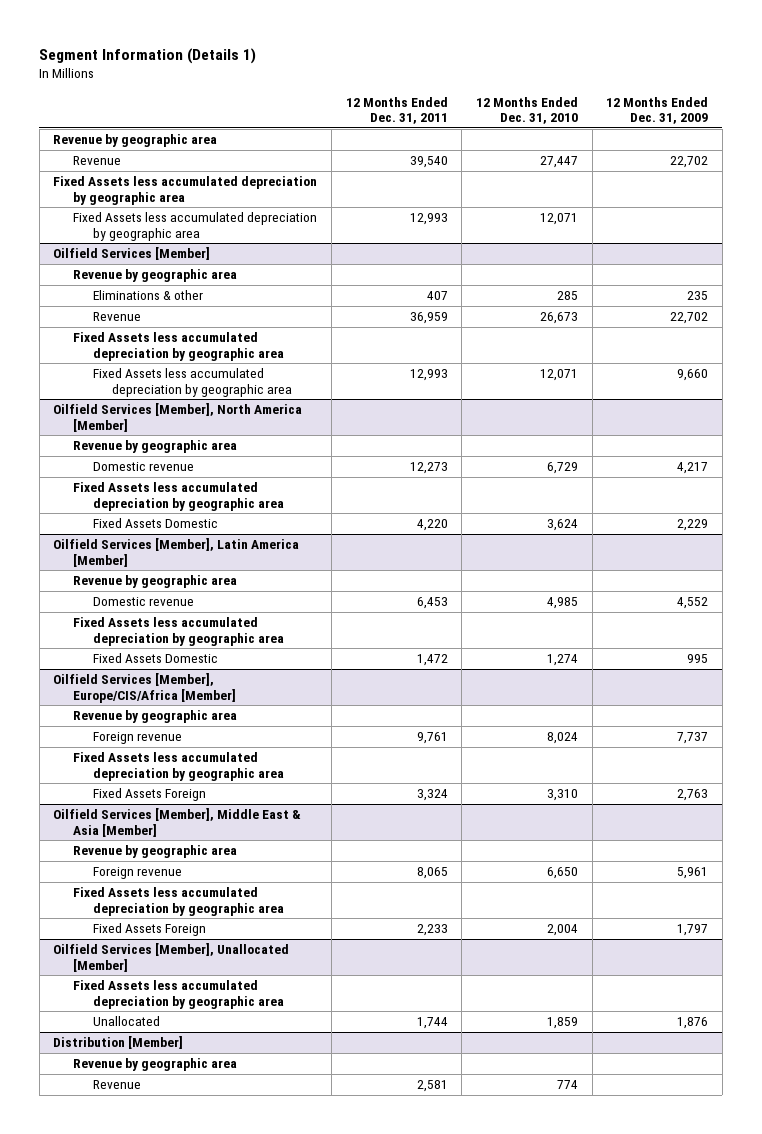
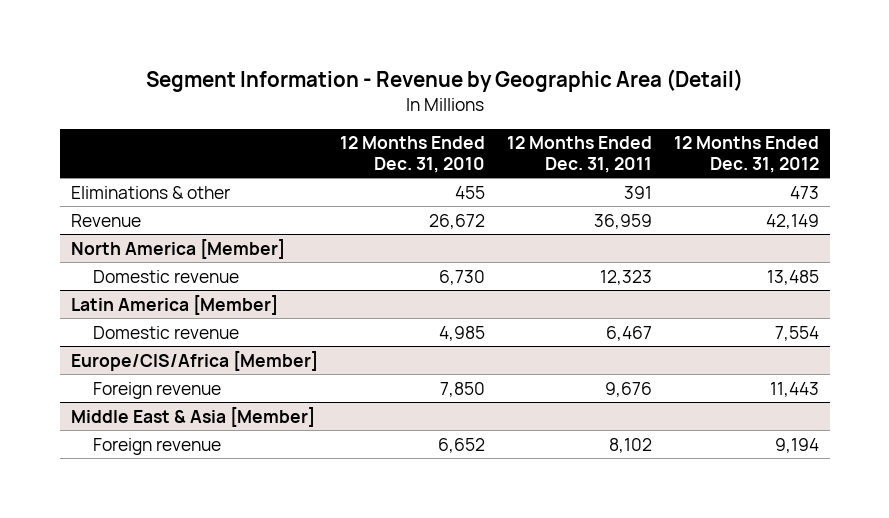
- Segment Information (Details 1)
+ Segment Information - Revenue by Geographic Area (Detail)
- | 12 Months Ended Dec. 31, 2011 | 12 Months Ended Dec. 31, 2010 | 12 Months Ended Dec. 31, 2009
+ | 12 Months Ended Dec. 31, 2010 | 12 Months Ended Dec. 31, 2011 | 12 Months Ended Dec. 31, 2012
- Revenue by geographic area
- Revenue | 39,540 | 27,447 | 22,702
- Fixed Assets less accumulated depreciation by geographic area
- Fixed Assets less accumulated depreciation by geographic area | 12,993 | 12,071 |
- Oilfield Services [Member]
- Revenue by geographic area
- Eliminations & other | 407 | 285 | 235
- Revenue | 36,959 | 26,673 | 22,702
- Fixed Assets less accumulated depreciation by geographic area
- Fixed Assets less accumulated depreciation by geographic area | 12,993 | 12,071 | 9,660
- Oilfield Services [Member], North America [Member]
- Revenue by geographic area
- Domestic revenue | 12,273 | 6,729 | 4,217
- Fixed Assets less accumulated depreciation by geographic area
- Fixed Assets Domestic | 4,220 | 3,624 | 2,229
- Oilfield Services [Member], Latin America [Member]
- Revenue by geographic area
- Domestic revenue | 6,453 | 4,985 | 4,552
- Fixed Assets less accumulated depreciation by geographic area
- Fixed Assets Domestic | 1,472 | 1,274 | 995
- Oilfield Services [Member], Europe/CIS/Africa [Member]
- Revenue by geographic area
- Foreign revenue | 9,761 | 8,024 | 7,737
- Fixed Assets less accumulated depreciation by geographic area
- Fixed Assets Foreign | 3,324 | 3,310 | 2,763
- Oilfield Services [Member], Middle East & Asia [Member]
- Revenue by geographic area
- Foreign revenue | 8,065 | 6,650 | 5,961
- Fixed Assets less accumulated depreciation by geographic area
- Fixed Assets Foreign | 2,233 | 2,004 | 1,797
- Oilfield Services [Member], Unallocated [Member]
- Fixed Assets less accumulated depreciation by geographic area
- Unallocated | 1,744 | 1,859 | 1,876
- Distribution [Member]
- Revenue by geographic area
- Revenue | 2,581 | 774 |
+ Eliminations & other | 455 | 391 | 473
+ Revenue | 26,672 | 36,959 | 42,149
+ North America [Member]
+ Domestic revenue | 6,730 | 12,323 | 13,485
+ Latin America [Member]
+ Domestic revenue | 4,985 | 6,467 | 7,554
+ Europe/CIS/Africa [Member]
+ Foreign revenue | 7,850 | 9,676 | 11,443
+ Middle East & Asia [Member]
+ Foreign revenue | 6,652 | 8,102 | 9,194

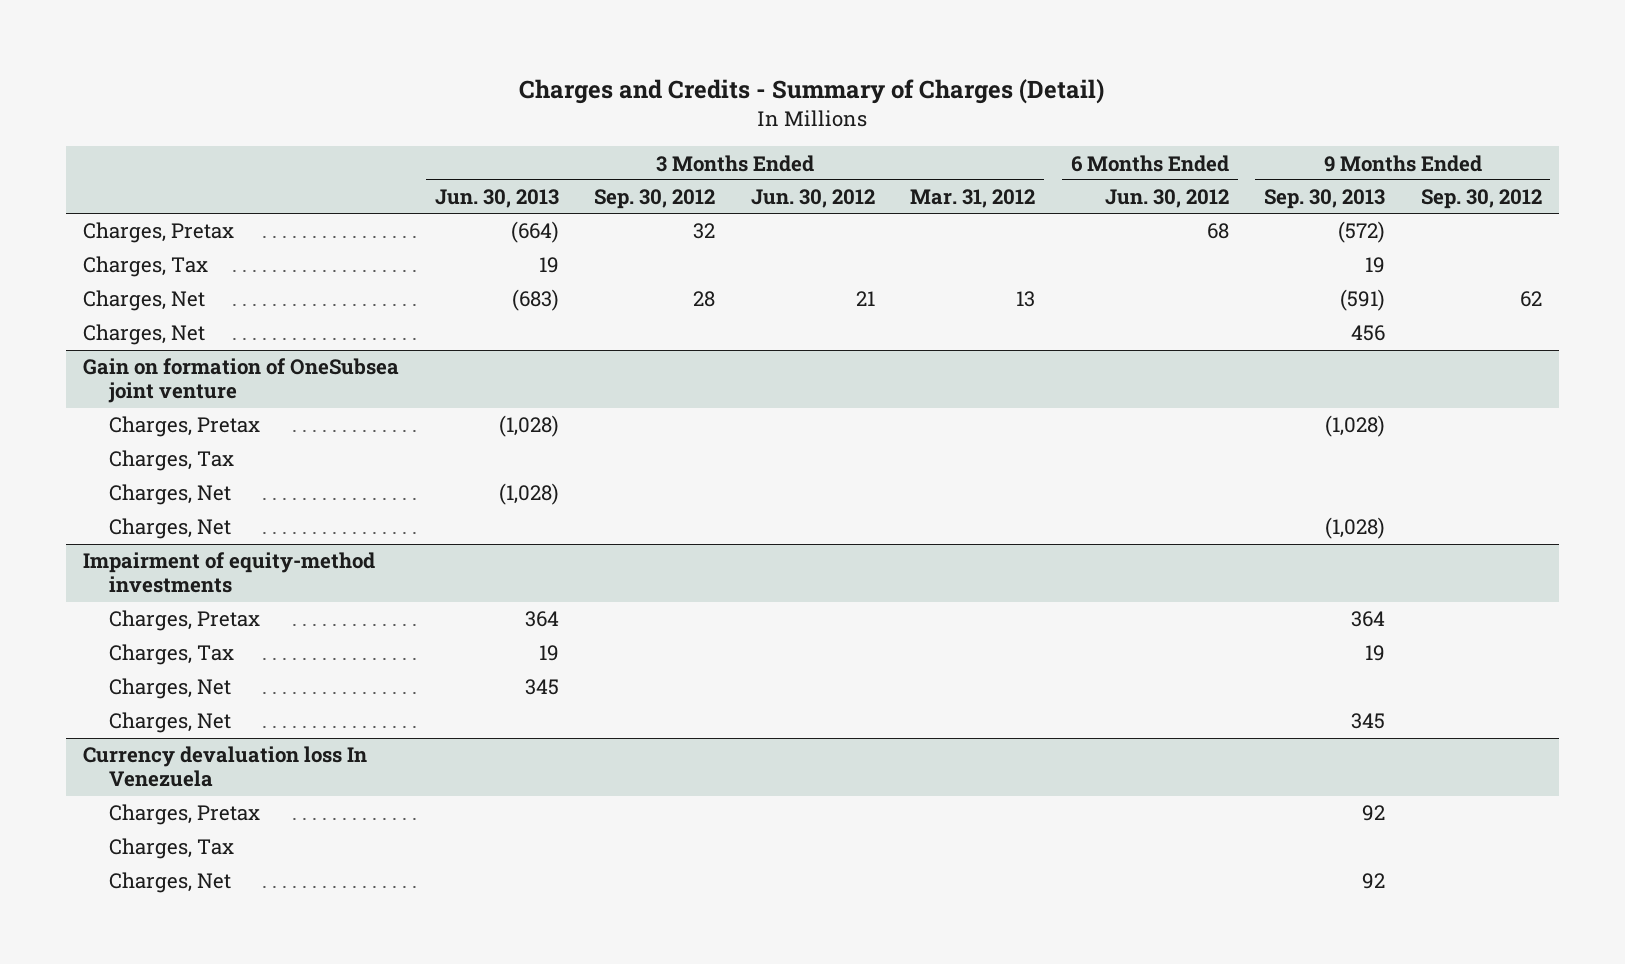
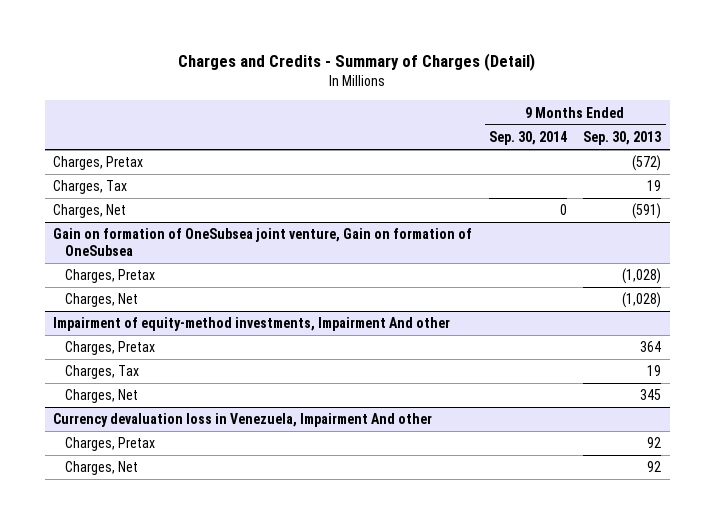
- | 3 Months Ended Jun. 30, 2013 | 3 Months Ended Sep. 30, 2012 | 3 Months Ended Jun. 30, 2012 | 3 Months Ended Mar. 31, 2012 | 6 Months Ended Jun. 30, 2012 | 9 Months Ended Sep. 30, 2013 | 9 Months Ended Sep. 30, 2012
+ | 9 Months Ended Sep. 30, 2014 | 9 Months Ended Sep. 30, 2013
- Charges, Net | | | | | | 456 |
- Gain on formation of OneSubsea joint venture
+ Gain on formation of OneSubsea joint venture, Gain on formation of OneSubsea
- Charges, Tax
- Charges, Net | (1,028) | | | | | |
- Impairment of equity-method investments
+ Impairment of equity-method investments, Impairment And other
- Charges, Net | 345 | | | | | |
- Currency devaluation loss In Venezuela
+ Currency devaluation loss in Venezuela, Impairment And other
- Charges, Tax

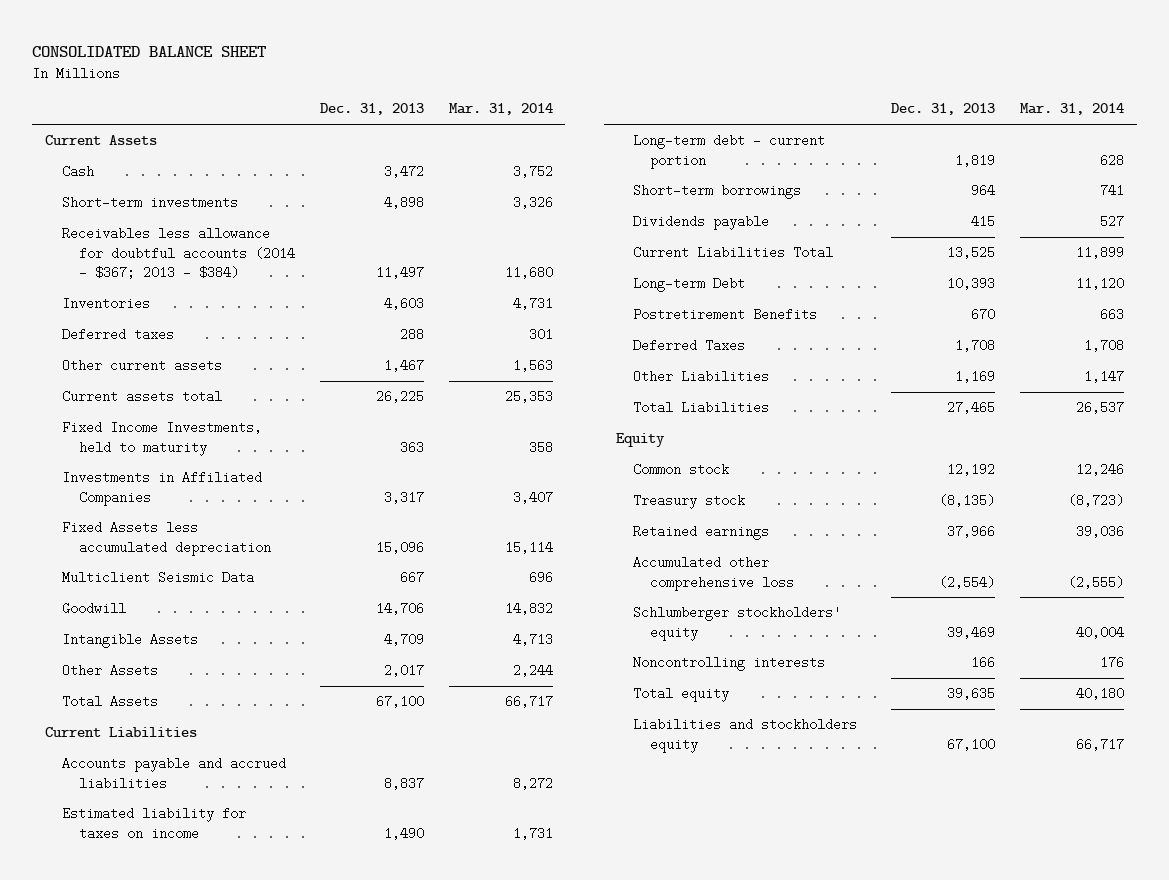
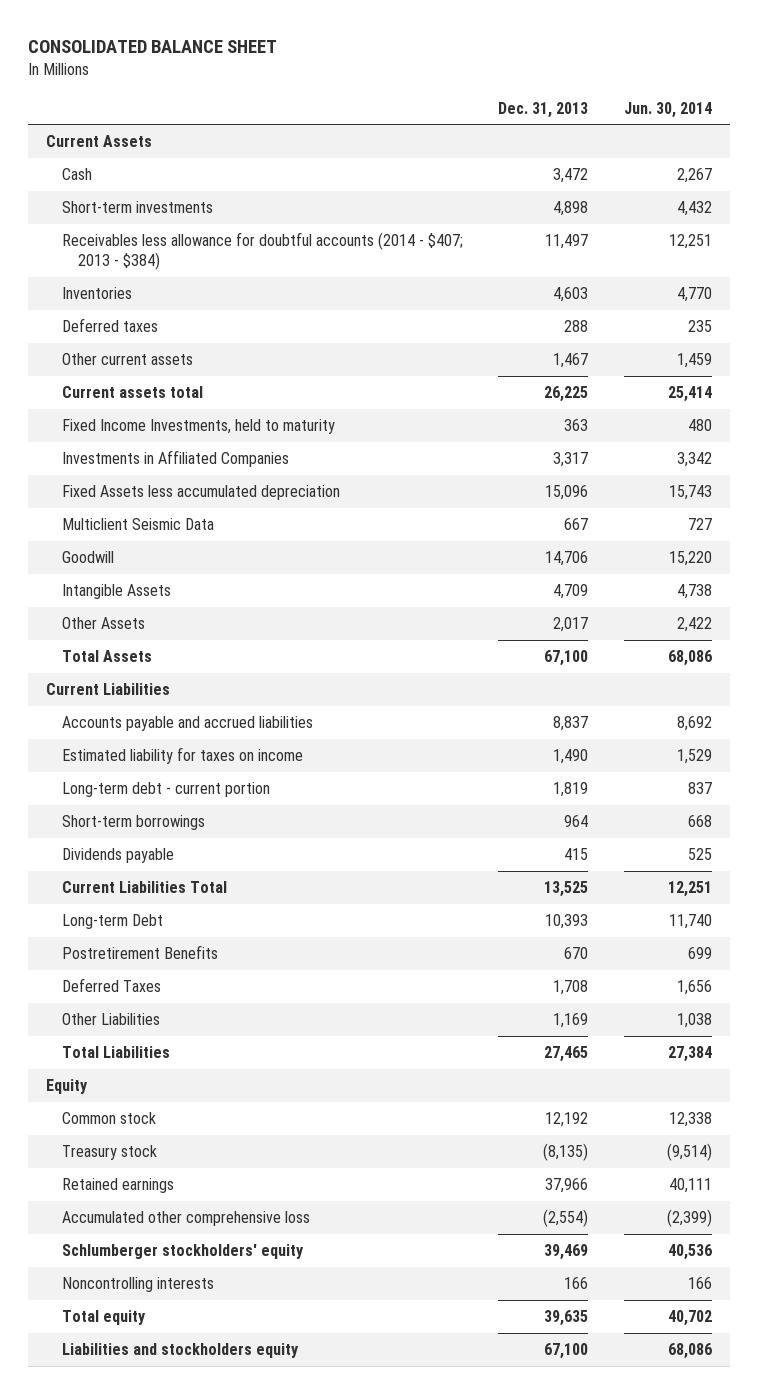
- | Dec. 31, 2013 | Mar. 31, 2014
+ | Dec. 31, 2013 | Jun. 30, 2014
- Receivables less allowance for doubtful accounts (2014 - $367; 2013 - $384) | 11,497 | 11,680
+ Receivables less allowance for doubtful accounts (2014 - $407; 2013 - $384) | 11,497 | 12,251

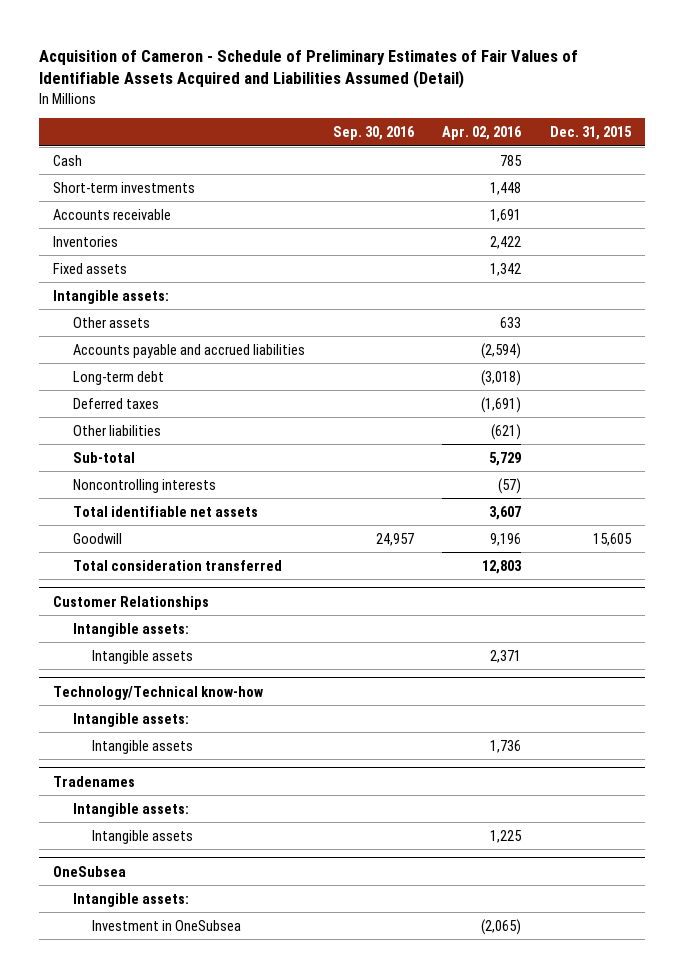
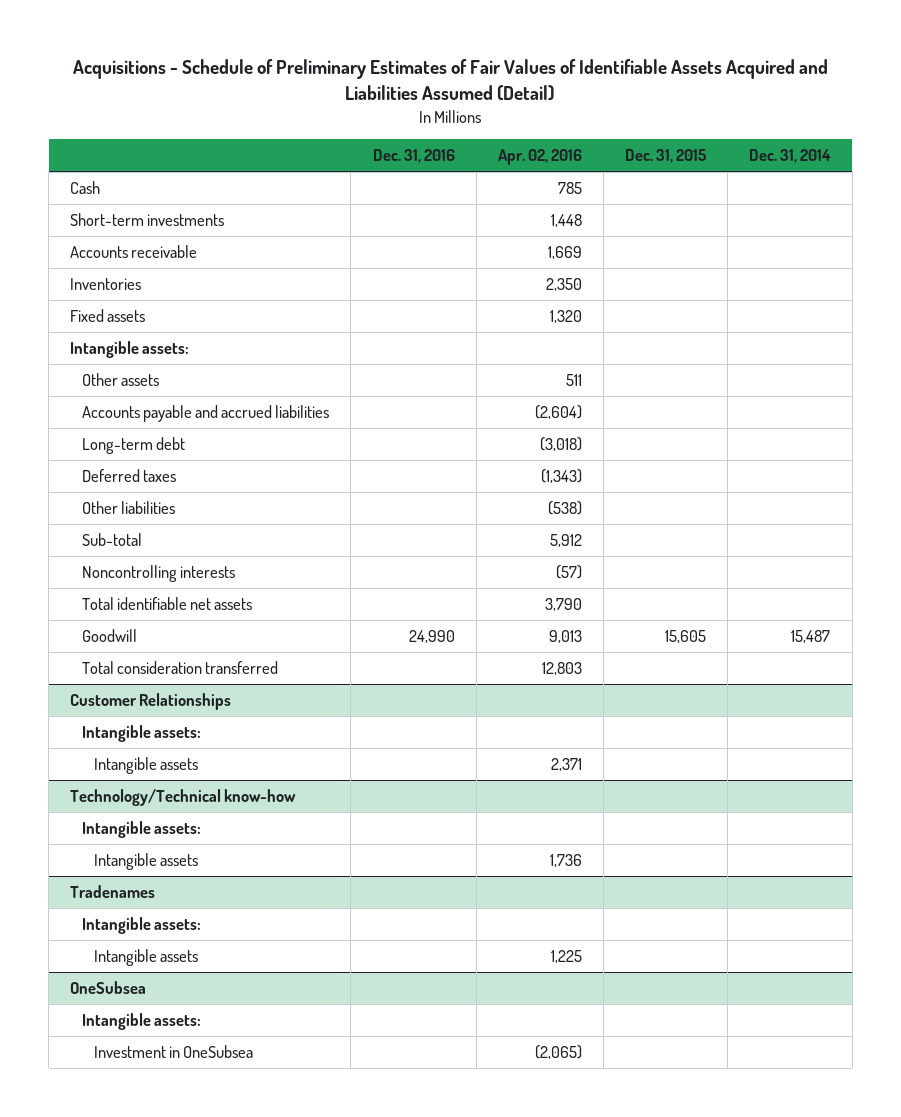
- Acquisition of Cameron - Schedule of Preliminary Estimates of Fair Values of Identifiable Assets Acquired and Liabilities Assumed (Detail)
+ Acquisitions - Schedule of Preliminary Estimates of Fair Values of Identifiable Assets Acquired and Liabilities Assumed (Detail)
- | Sep. 30, 2016 | Apr. 02, 2016 | Dec. 31, 2015
+ | Dec. 31, 2016 | Apr. 02, 2016 | Dec. 31, 2015 | Dec. 31, 2014
- Accounts receivable | | 1,691 |
- Inventories | | 2,422 |
- Fixed assets | | 1,342 |
+ Accounts receivable | | 1,669 | |
+ Inventories | | 2,350 | |
+ Fixed assets | | 1,320 | |
- Other assets | | 633 |
- Accounts payable and accrued liabilities | | (2,594) |
+ Other assets | | 511 | |
+ Accounts payable and accrued liabilities | | (2,604) | |
- Deferred taxes | | (1,691) |
- Other liabilities | | (621) |
- Sub-total | | 5,729 |
+ Deferred taxes | | (1,343) | |
+ Other liabilities | | (538) | |
+ Sub-total | | 5,912 | |
- Total identifiable net assets | | 3,607 |
- Goodwill | 24,957 | 9,196 | 15,605
+ Total identifiable net assets | | 3,790 | |
+ Goodwill | 24,990 | 9,013 | 15,605 | 15,487

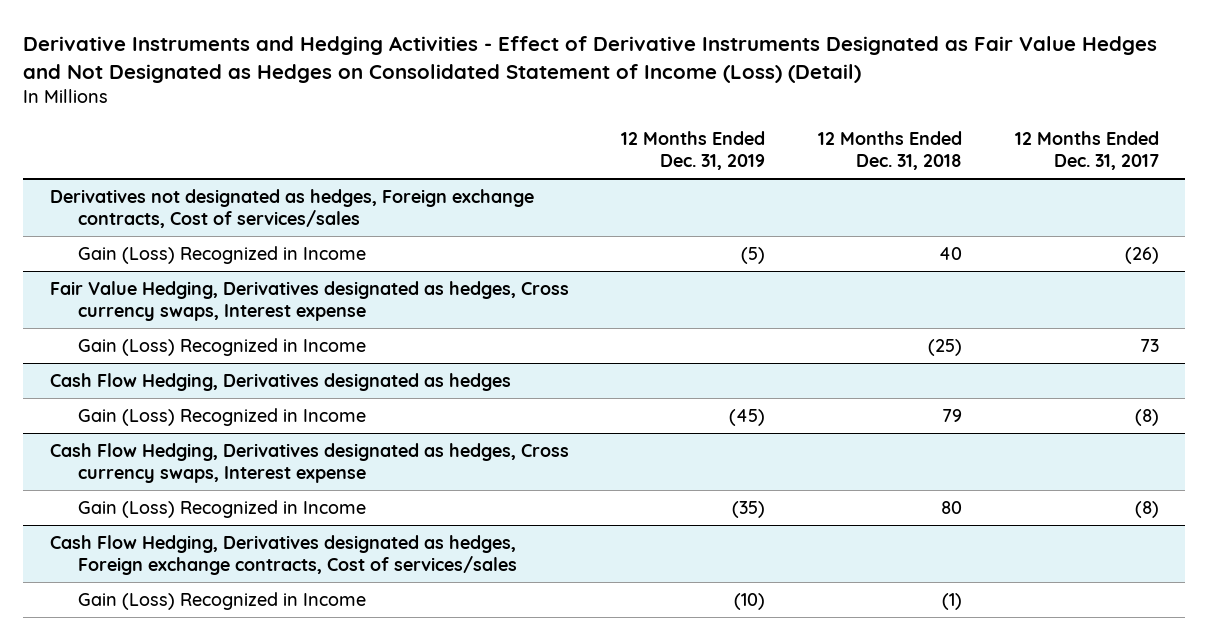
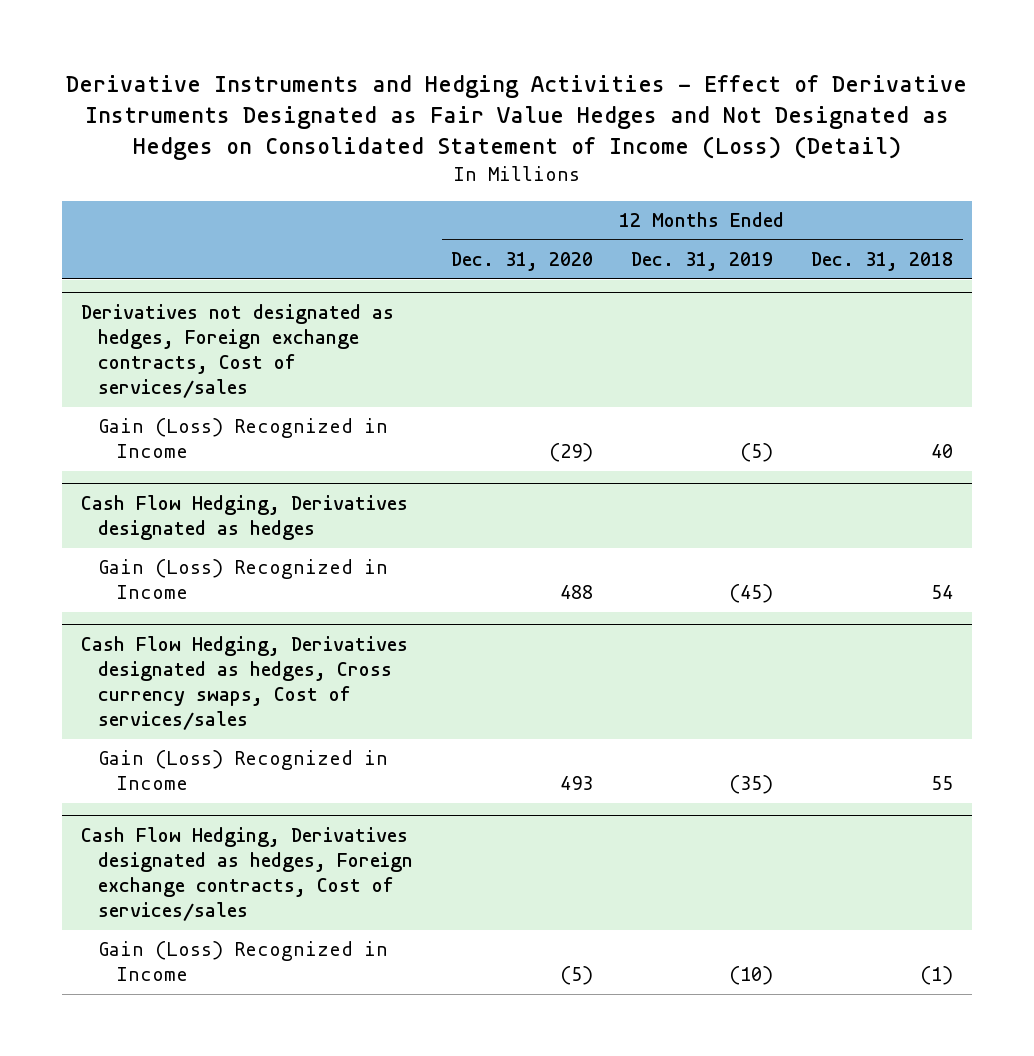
- | 12 Months Ended Dec. 31, 2019 | 12 Months Ended Dec. 31, 2018 | 12 Months Ended Dec. 31, 2017
+ | 12 Months Ended Dec. 31, 2020 | 12 Months Ended Dec. 31, 2019 | 12 Months Ended Dec. 31, 2018
- Fair Value Hedging, Derivatives designated as hedges, Cross currency swaps, Interest expense
- Gain (Loss) Recognized in Income | | (25) | 73
@ Cash Flow Hedging, Derivatives designated as hedges
- Gain (Loss) Recognized in Income | (45) | 79 | (8)
- Cash Flow Hedging, Derivatives designated as hedges, Cross currency swaps, Interest expense
- Gain (Loss) Recognized in Income | (35) | 80 | (8)
@ Cash Flow Hedging, Derivatives designated as hedges
+ Gain (Loss) Recognized in Income | 488 | (45) | 54
+ Cash Flow Hedging, Derivatives designated as hedges, Cross currency swaps, Cost of services/sales
+ Gain (Loss) Recognized in Income | 493 | (35) | 55

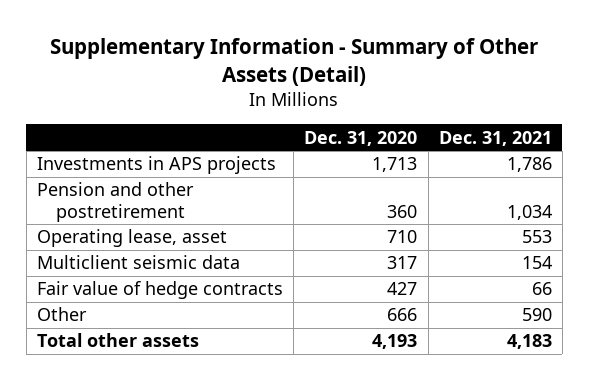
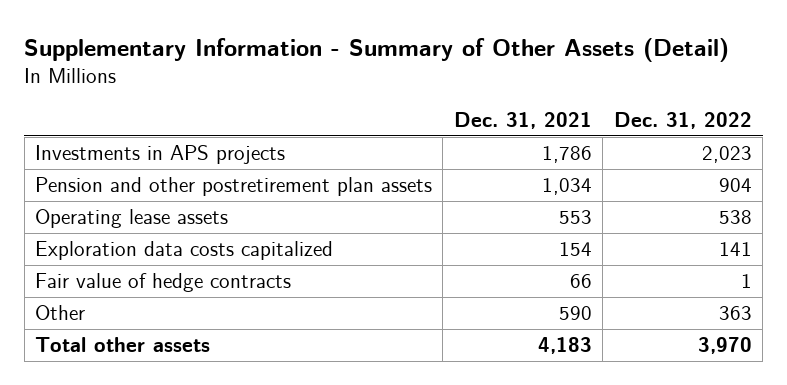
- | Dec. 31, 2020 | Dec. 31, 2021
+ | Dec. 31, 2021 | Dec. 31, 2022
- Pension and other postretirement | 360 | 1,034
- Operating lease, asset | 710 | 553
- Multiclient seismic data | 317 | 154
+ Pension and other postretirement plan assets | 1,034 | 904
+ Operating lease assets | 553 | 538
+ Exploration data costs capitalized | 154 | 141

